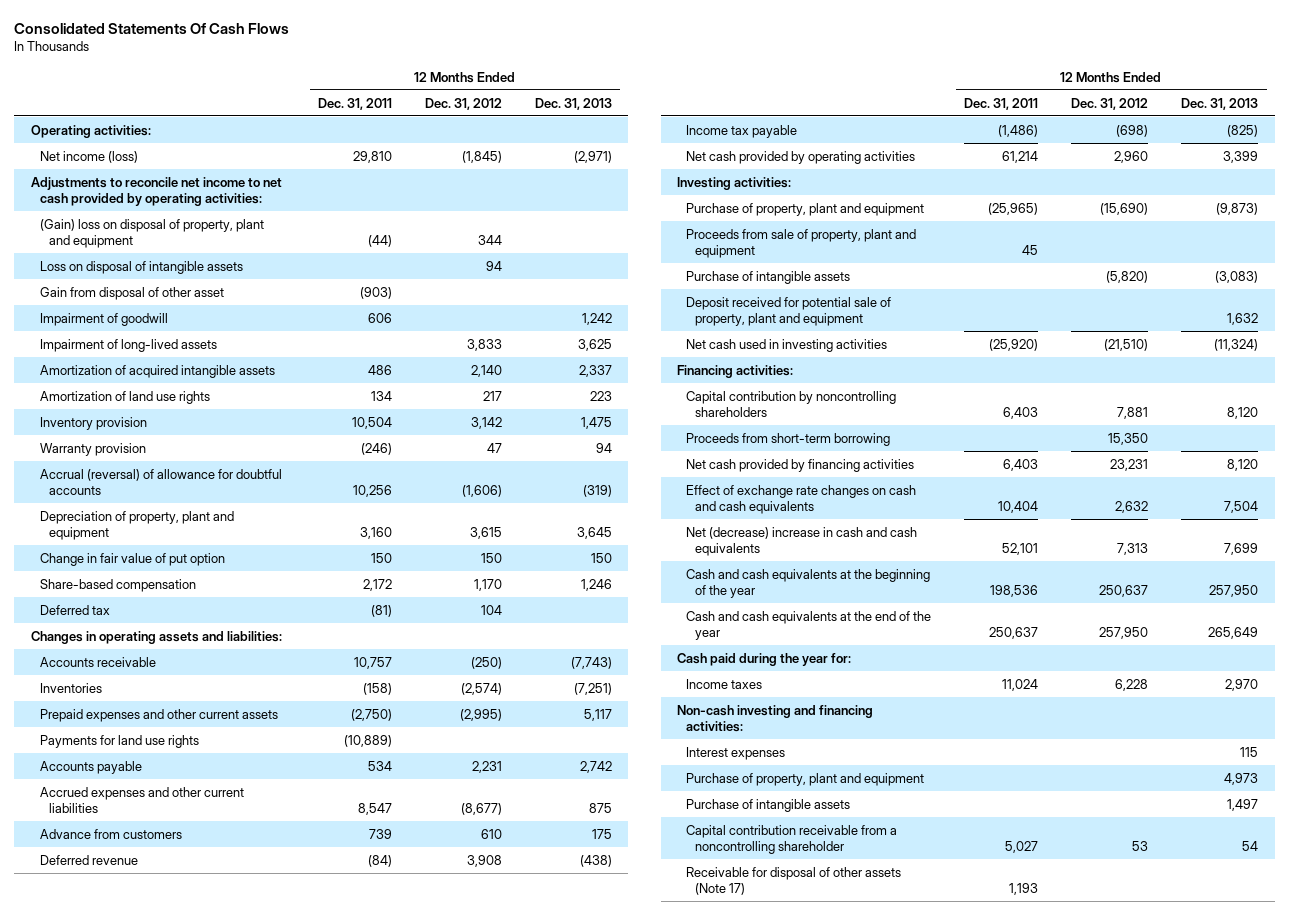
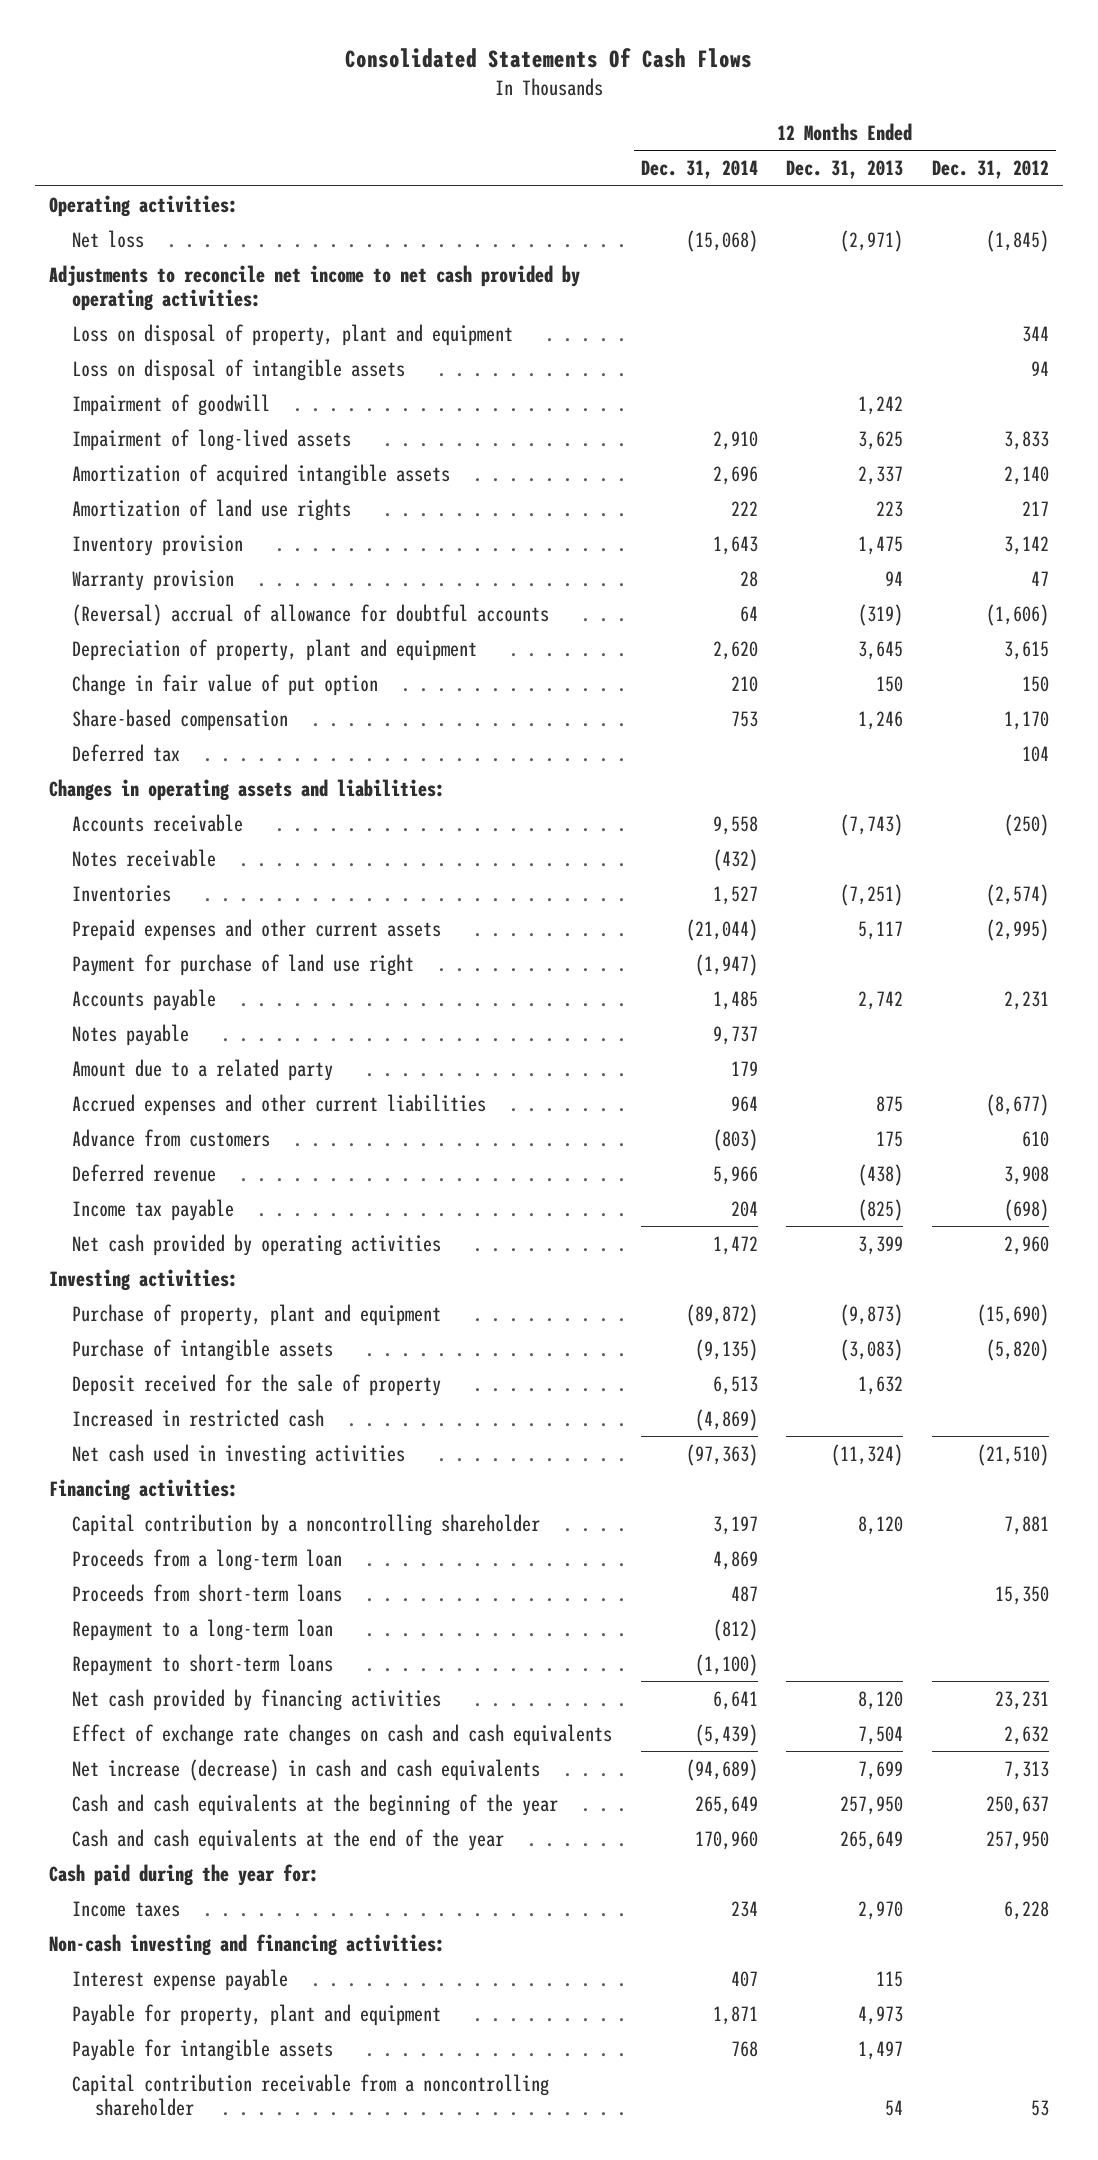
- | 12 Months Ended Dec. 31, 2011 | 12 Months Ended Dec. 31, 2012 | 12 Months Ended Dec. 31, 2013
+ | 12 Months Ended Dec. 31, 2014 | 12 Months Ended Dec. 31, 2013 | 12 Months Ended Dec. 31, 2012
- Net income (loss) | 29,810 | (1,845) | (2,971)
+ Net loss | (15,068) | (2,971) | (1,845)
- (Gain) loss on disposal of property, plant and equipment | (44) | 344 |
+ Loss on disposal of property, plant and equipment | | | 344
- Gain from disposal of other asset | (903) | |
- Accrual (reversal) of allowance for doubtful accounts | 10,256 | (1,606) | (319)
+ (Reversal) accrual of allowance for doubtful accounts | 64 | (319) | (1,606)
+ Notes receivable | (432) | |
- Payments for land use rights | (10,889) | |
+ Payment for purchase of land use right | (1,947) | |
+ Notes payable | 9,737 | |
+ Amount due to a related party | 179 | |
- Proceeds from sale of property, plant and equipment | 45 | |
- Deposit received for potential sale of property, plant and equipment | | | 1,632
+ Deposit received for the sale of property | 6,513 | 1,632 |
+ Increased in restricted cash | (4,869) | |
- Capital contribution by noncontrolling shareholders | 6,403 | 7,881 | 8,120
- Proceeds from short-term borrowing | | 15,350 |
+ Capital contribution by a noncontrolling shareholder | 3,197 | 8,120 | 7,881
+ Proceeds from a long-term loan | 4,869 | |
+ Proceeds from short-term loans | 487 | | 15,350
+ Repayment to a long-term loan | (812) | |
+ Repayment to short-term loans | (1,100) | |
- Net (decrease) increase in cash and cash equivalents | 52,101 | 7,313 | 7,699
+ Net increase (decrease) in cash and cash equivalents | (94,689) | 7,699 | 7,313
- Interest expenses | | | 115
- Purchase of property, plant and equipment | | | 4,973
- Purchase of intangible assets | | | 1,497
+ Interest expense payable | 407 | 115 |
+ Payable for property, plant and equipment | 1,871 | 4,973 |
+ Payable for intangible assets | 768 | 1,497 |
- Receivable for disposal of other assets (Note 17) | 1,193 | |

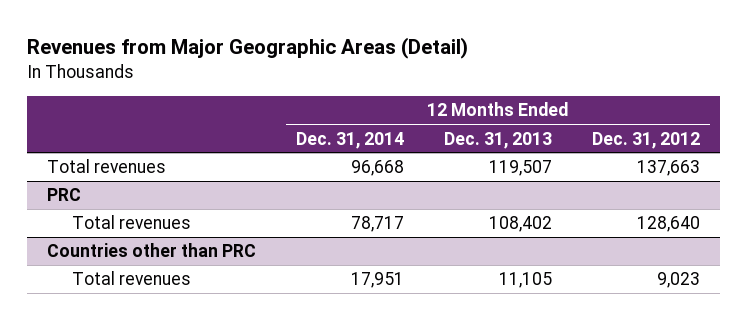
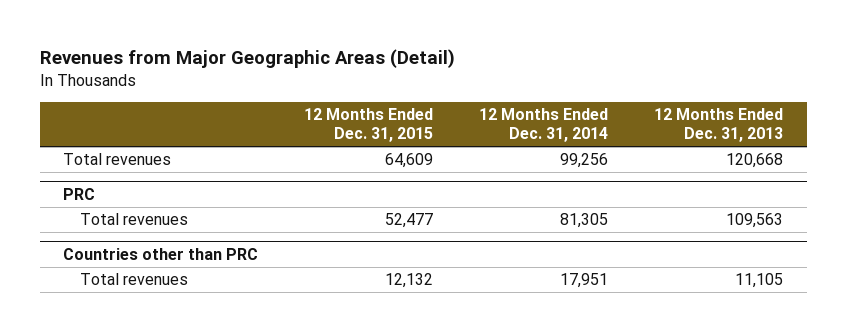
- | 12 Months Ended Dec. 31, 2014 | 12 Months Ended Dec. 31, 2013 | 12 Months Ended Dec. 31, 2012
+ | 12 Months Ended Dec. 31, 2015 | 12 Months Ended Dec. 31, 2014 | 12 Months Ended Dec. 31, 2013
- Total revenues | 96,668 | 119,507 | 137,663
+ Total revenues | 64,609 | 99,256 | 120,668
@ PRC
- Total revenues | 78,717 | 108,402 | 128,640
+ Total revenues | 52,477 | 81,305 | 109,563

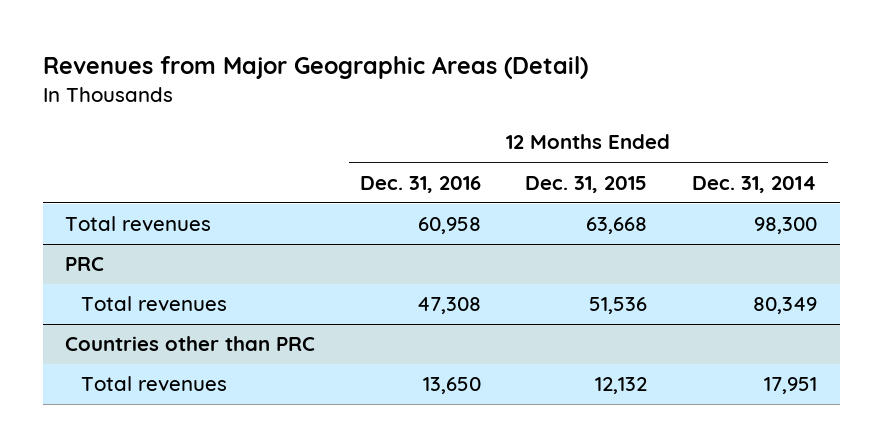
- | 12 Months Ended Dec. 31, 2015 | 12 Months Ended Dec. 31, 2014 | 12 Months Ended Dec. 31, 2013
+ | 12 Months Ended Dec. 31, 2016 | 12 Months Ended Dec. 31, 2015 | 12 Months Ended Dec. 31, 2014
- Total revenues | 64,609 | 99,256 | 120,668
+ Total revenues | 60,958 | 63,668 | 98,300
@ PRC
- Total revenues | 52,477 | 81,305 | 109,563
+ Total revenues | 47,308 | 51,536 | 80,349

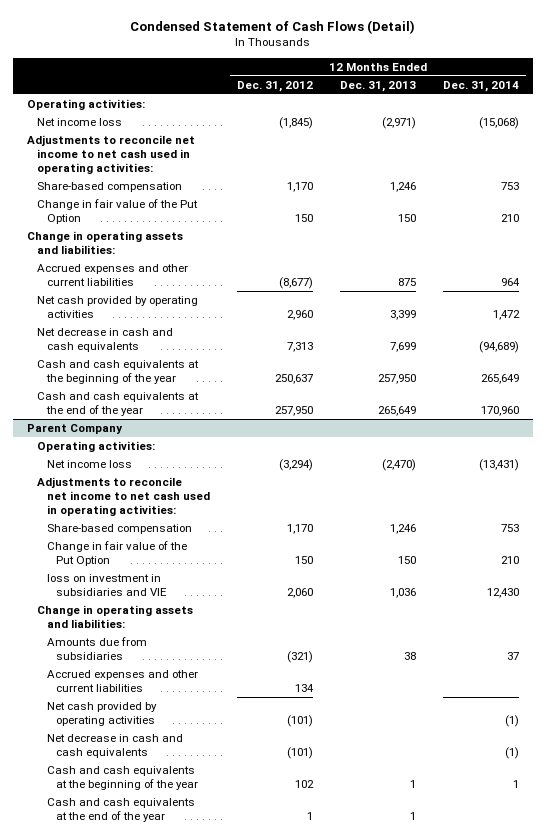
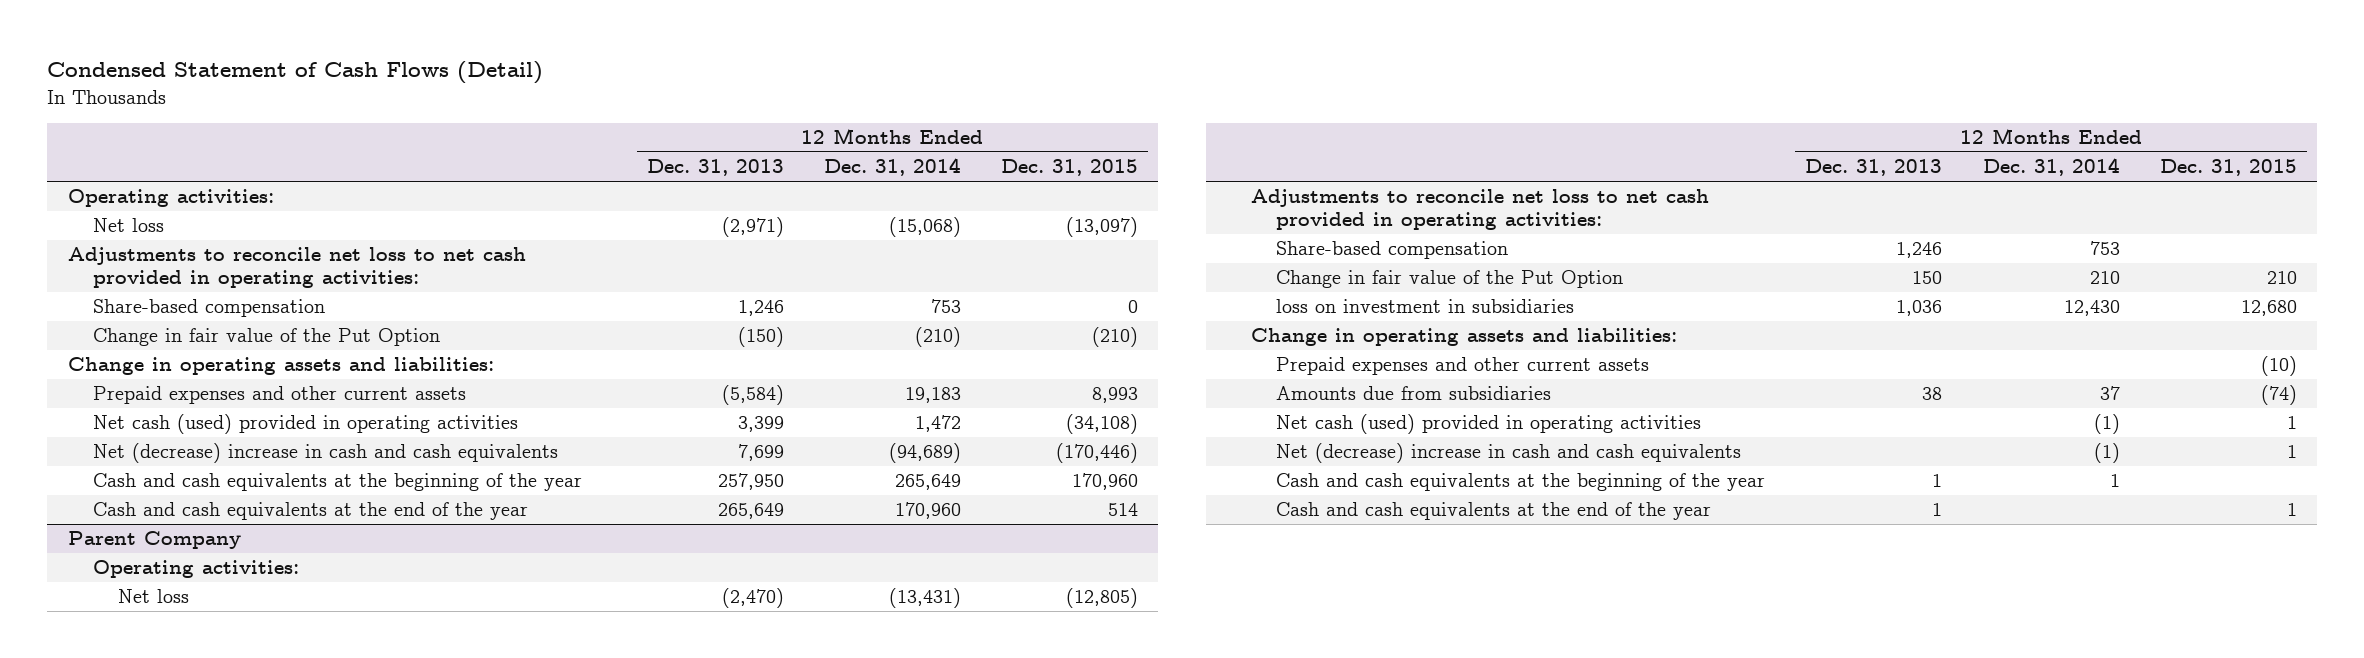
- | 12 Months Ended Dec. 31, 2012 | 12 Months Ended Dec. 31, 2013 | 12 Months Ended Dec. 31, 2014
+ | 12 Months Ended Dec. 31, 2013 | 12 Months Ended Dec. 31, 2014 | 12 Months Ended Dec. 31, 2015
- Net income loss | (1,845) | (2,971) | (15,068)
- Adjustments to reconcile net income to net cash used in operating activities:
+ Net loss | (2,971) | (15,068) | (13,097)
+ Adjustments to reconcile net loss to net cash provided in operating activities:
- Change in fair value of the Put Option | 150 | 150 | 210
+ Change in fair value of the Put Option | (150) | (210) | (210)
- Accrued expenses and other current liabilities | (8,677) | 875 | 964
- Net cash provided by operating activities | 2,960 | 3,399 | 1,472
- Net decrease in cash and cash equivalents | 7,313 | 7,699 | (94,689)
+ Prepaid expenses and other current assets | (5,584) | 19,183 | 8,993
+ Net cash (used) provided in operating activities | 3,399 | 1,472 | (34,108)
+ Net (decrease) increase in cash and cash equivalents | 7,699 | (94,689) | (170,446)
@ Parent Company
- Net income loss | (3,294) | (2,470) | (13,431)
- Adjustments to reconcile net income to net cash used in operating activities:
+ Net loss | (2,470) | (13,431) | (12,805)
+ Adjustments to reconcile net loss to net cash provided in operating activities:
- loss on investment in subsidiaries and VIE | 2,060 | 1,036 | 12,430
+ loss on investment in subsidiaries | 1,036 | 12,430 | 12,680
+ Prepaid expenses and other current assets | | | (10)
- Accrued expenses and other current liabilities | 134 | |
- Net cash provided by operating activities | (101) | | (1)
- Net decrease in cash and cash equivalents | (101) | | (1)
+ Net cash (used) provided in operating activities | | (1) | 1
+ Net (decrease) increase in cash and cash equivalents | | (1) | 1

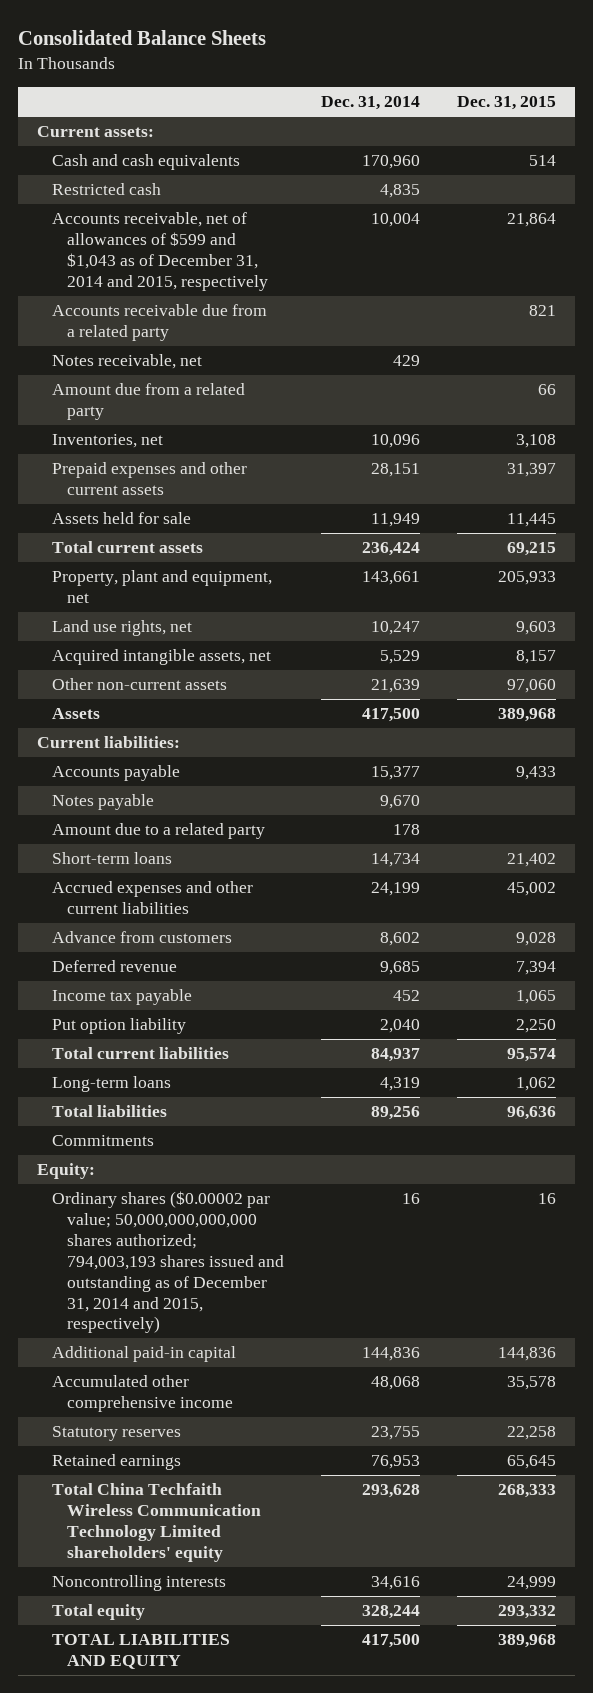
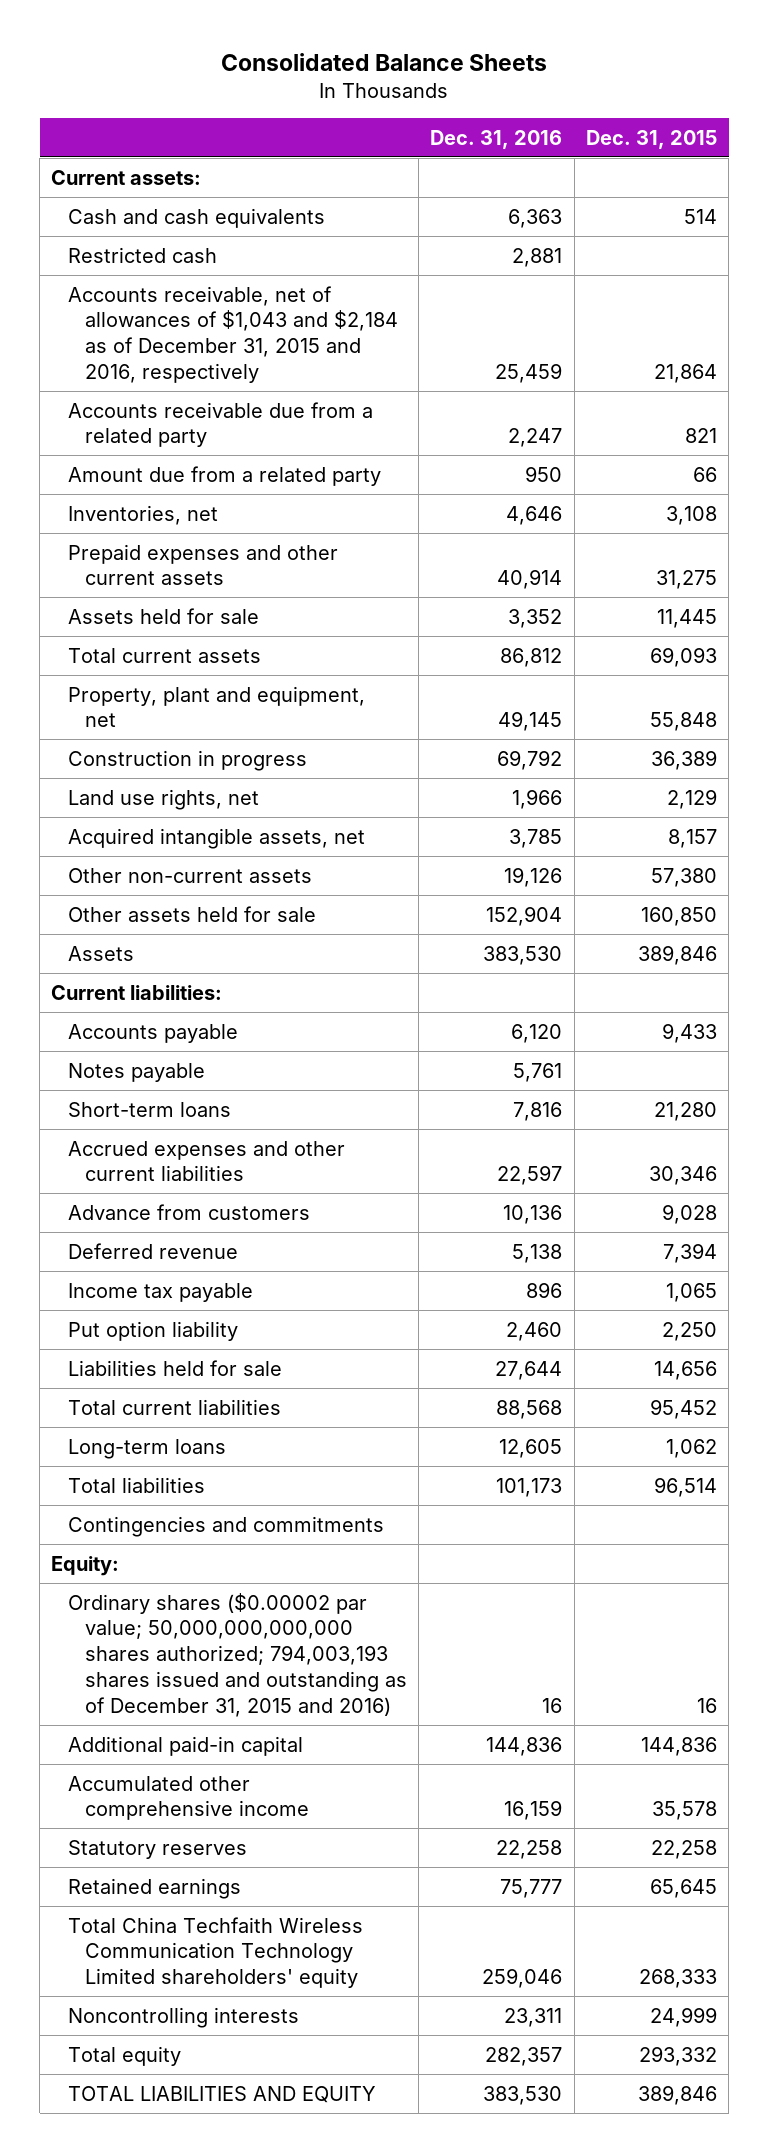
- | Dec. 31, 2014 | Dec. 31, 2015
+ | Dec. 31, 2016 | Dec. 31, 2015
- Accounts receivable, net of allowances of $599 and $1,043 as of December 31, 2014 and 2015, respectively | 10,004 | 21,864
+ Accounts receivable, net of allowances of $1,043 and $2,184 as of December 31, 2015 and 2016, respectively | 25,459 | 21,864
- Notes receivable, net | 429 |
- Prepaid expenses and other current assets | 28,151 | 31,397
+ Prepaid expenses and other current assets | 40,914 | 31,275
- Total current assets | 236,424 | 69,215
- Property, plant and equipment, net | 143,661 | 205,933
- Land use rights, net | 10,247 | 9,603
+ Total current assets | 86,812 | 69,093
+ Property, plant and equipment, net | 49,145 | 55,848
+ Construction in progress | 69,792 | 36,389
+ Land use rights, net | 1,966 | 2,129
- Other non-current assets | 21,639 | 97,060
- Assets | 417,500 | 389,968
+ Other non-current assets | 19,126 | 57,380
+ Other assets held for sale | 152,904 | 160,850
+ Assets | 383,530 | 389,846
- Amount due to a related party | 178 |
- Short-term loans | 14,734 | 21,402
- Accrued expenses and other current liabilities | 24,199 | 45,002
+ Short-term loans | 7,816 | 21,280
+ Accrued expenses and other current liabilities | 22,597 | 30,346
- Total current liabilities | 84,937 | 95,574
+ Liabilities held for sale | 27,644 | 14,656
+ Total current liabilities | 88,568 | 95,452
- Total liabilities | 89,256 | 96,636
- Commitments
+ Total liabilities | 101,173 | 96,514
+ Contingencies and commitments
- Ordinary shares ($0.00002 par value; 50,000,000,000,000 shares authorized; 794,003,193 shares issued and outstanding as of December 31, 2014 and 2015, respectively) | 16 | 16
+ Ordinary shares ($0.00002 par value; 50,000,000,000,000 shares authorized; 794,003,193 shares issued and outstanding as of December 31, 2015 and 2016) | 16 | 16
- TOTAL LIABILITIES AND EQUITY | 417,500 | 389,968
+ TOTAL LIABILITIES AND EQUITY | 383,530 | 389,846

